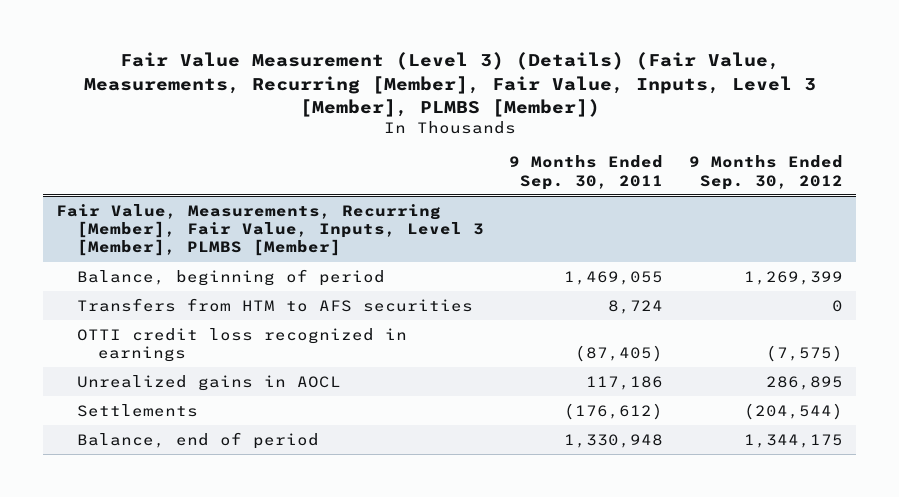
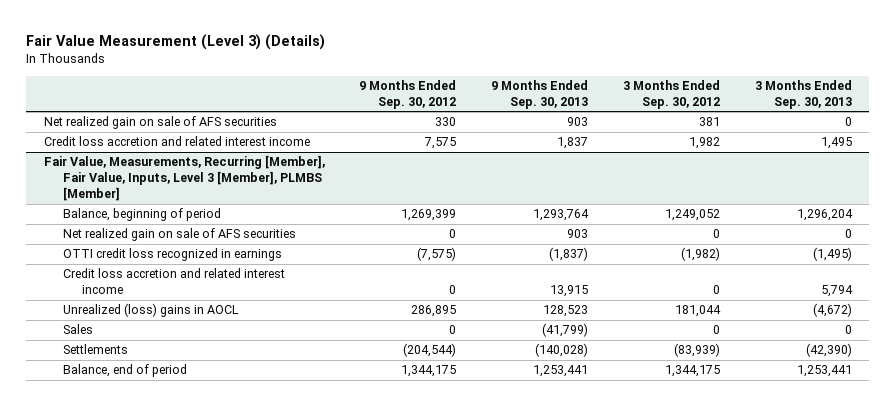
- Fair Value Measurement (Level 3) (Details) (Fair Value, Measurements, Recurring [Member], Fair Value, Inputs, Level 3 [Member], PLMBS [Member])
+ Fair Value Measurement (Level 3) (Details)
- | 9 Months Ended Sep. 30, 2011 | 9 Months Ended Sep. 30, 2012
+ | 9 Months Ended Sep. 30, 2012 | 9 Months Ended Sep. 30, 2013 | 3 Months Ended Sep. 30, 2012 | 3 Months Ended Sep. 30, 2013
+ Net realized gain on sale of AFS securities | 330 | 903 | 381 | 0
+ Credit loss accretion and related interest income | 7,575 | 1,837 | 1,982 | 1,495
@ Fair Value, Measurements, Recurring [Member], Fair Value, Inputs, Level 3 [Member], PLMBS [Member]
- Transfers from HTM to AFS securities | 8,724 | 0
+ Net realized gain on sale of AFS securities | 0 | 903 | 0 | 0
- Unrealized gains in AOCL | 117,186 | 286,895
+ Credit loss accretion and related interest income | 0 | 13,915 | 0 | 5,794
+ Unrealized (loss) gains in AOCL | 286,895 | 128,523 | 181,044 | (4,672)
+ Sales | 0 | (41,799) | 0 | 0

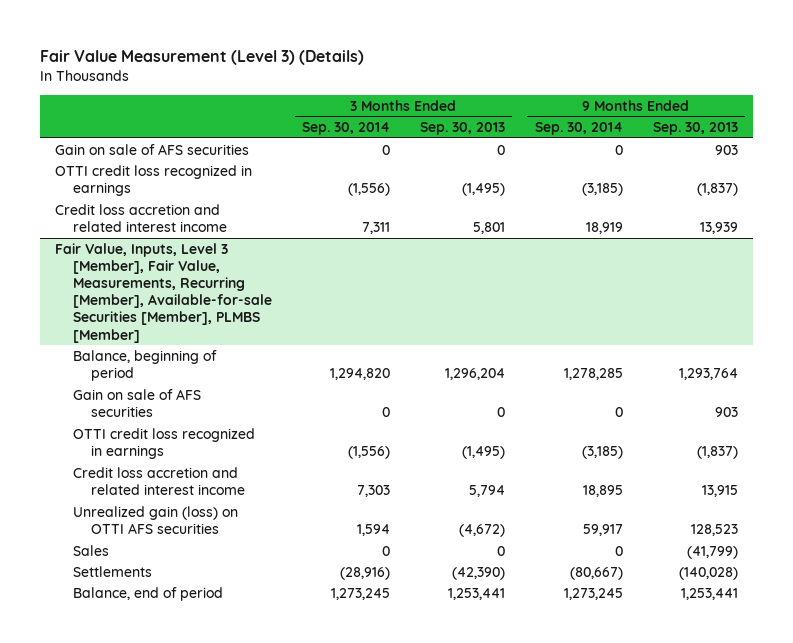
- | 9 Months Ended Sep. 30, 2012 | 9 Months Ended Sep. 30, 2013 | 3 Months Ended Sep. 30, 2012 | 3 Months Ended Sep. 30, 2013
+ | 3 Months Ended Sep. 30, 2014 | 3 Months Ended Sep. 30, 2013 | 9 Months Ended Sep. 30, 2014 | 9 Months Ended Sep. 30, 2013
- Net realized gain on sale of AFS securities | 330 | 903 | 381 | 0
- Credit loss accretion and related interest income | 7,575 | 1,837 | 1,982 | 1,495
- Fair Value, Measurements, Recurring [Member], Fair Value, Inputs, Level 3 [Member], PLMBS [Member]
+ Gain on sale of AFS securities | 0 | 0 | 0 | 903
+ OTTI credit loss recognized in earnings | (1,556) | (1,495) | (3,185) | (1,837)
+ Credit loss accretion and related interest income | 7,311 | 5,801 | 18,919 | 13,939
+ Fair Value, Inputs, Level 3 [Member], Fair Value, Measurements, Recurring [Member], Available-for-sale Securities [Member], PLMBS [Member]
- Net realized gain on sale of AFS securities | 0 | 903 | 0 | 0
+ Gain on sale of AFS securities | 0 | 0 | 0 | 903
- Unrealized (loss) gains in AOCL | 286,895 | 128,523 | 181,044 | (4,672)
+ Unrealized gain (loss) on OTTI AFS securities | 1,594 | (4,672) | 59,917 | 128,523

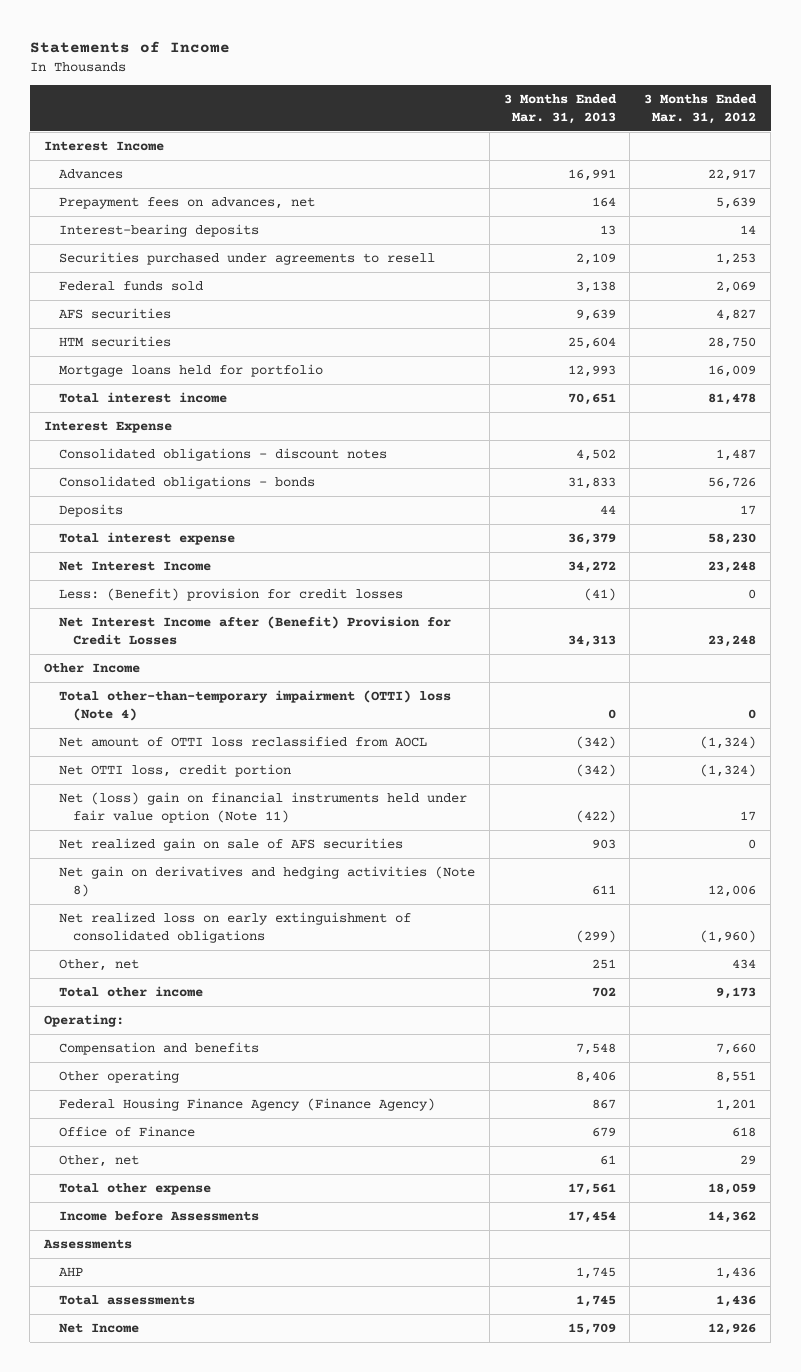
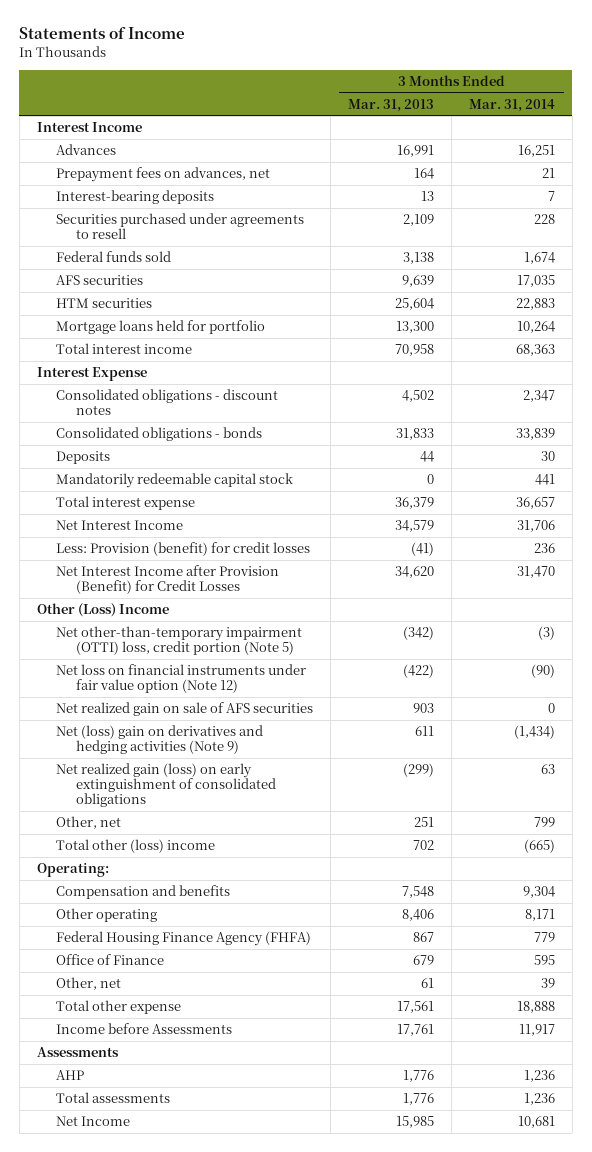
- | 3 Months Ended Mar. 31, 2013 | 3 Months Ended Mar. 31, 2012
+ | 3 Months Ended Mar. 31, 2013 | 3 Months Ended Mar. 31, 2014
- Mortgage loans held for portfolio | 12,993 | 16,009
- Total interest income | 70,651 | 81,478
+ Mortgage loans held for portfolio | 13,300 | 10,264
+ Total interest income | 70,958 | 68,363
+ Mandatorily redeemable capital stock | 0 | 441
- Net Interest Income | 34,272 | 23,248
- Less: (Benefit) provision for credit losses | (41) | 0
- Net Interest Income after (Benefit) Provision for Credit Losses | 34,313 | 23,248
- Other Income
- Total other-than-temporary impairment (OTTI) loss (Note 4) | 0 | 0
- Net amount of OTTI loss reclassified from AOCL | (342) | (1,324)
- Net OTTI loss, credit portion | (342) | (1,324)
- Net (loss) gain on financial instruments held under fair value option (Note 11) | (422) | 17
+ Net Interest Income | 34,579 | 31,706
+ Less: Provision (benefit) for credit losses | (41) | 236
+ Net Interest Income after Provision (Benefit) for Credit Losses | 34,620 | 31,470
+ Other (Loss) Income
+ Net other-than-temporary impairment (OTTI) loss, credit portion (Note 5) | (342) | (3)
+ Net loss on financial instruments under fair value option (Note 12) | (422) | (90)
- Net gain on derivatives and hedging activities (Note 8) | 611 | 12,006
- Net realized loss on early extinguishment of consolidated obligations | (299) | (1,960)
+ Net (loss) gain on derivatives and hedging activities (Note 9) | 611 | (1,434)
+ Net realized gain (loss) on early extinguishment of consolidated obligations | (299) | 63
- Total other income | 702 | 9,173
+ Total other (loss) income | 702 | (665)
- Federal Housing Finance Agency (Finance Agency) | 867 | 1,201
+ Federal Housing Finance Agency (FHFA) | 867 | 779
- Income before Assessments | 17,454 | 14,362
+ Income before Assessments | 17,761 | 11,917
- AHP | 1,745 | 1,436
- Total assessments | 1,745 | 1,436
- Net Income | 15,709 | 12,926
+ AHP | 1,776 | 1,236
+ Total assessments | 1,776 | 1,236
+ Net Income | 15,985 | 10,681

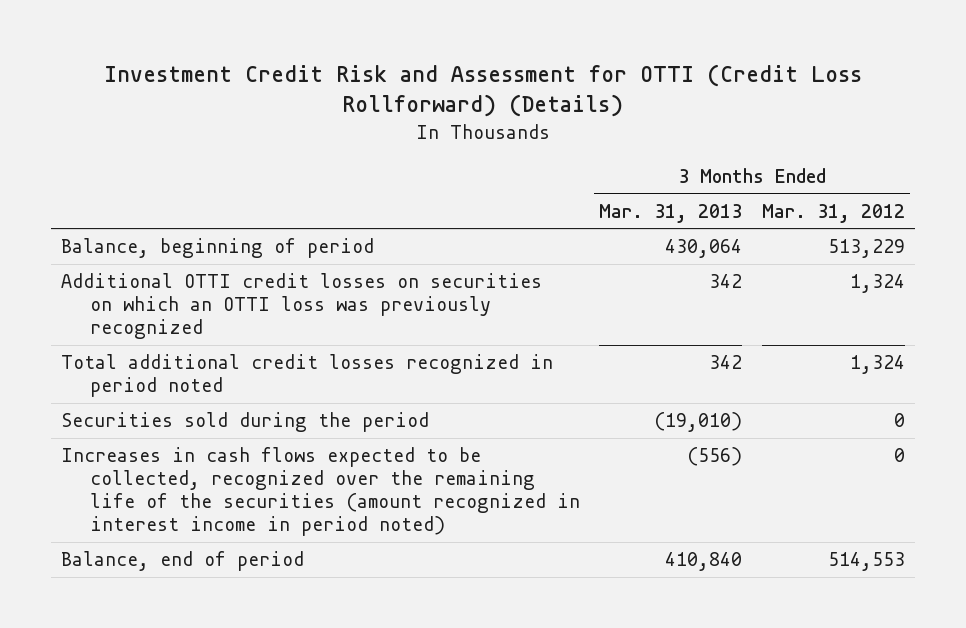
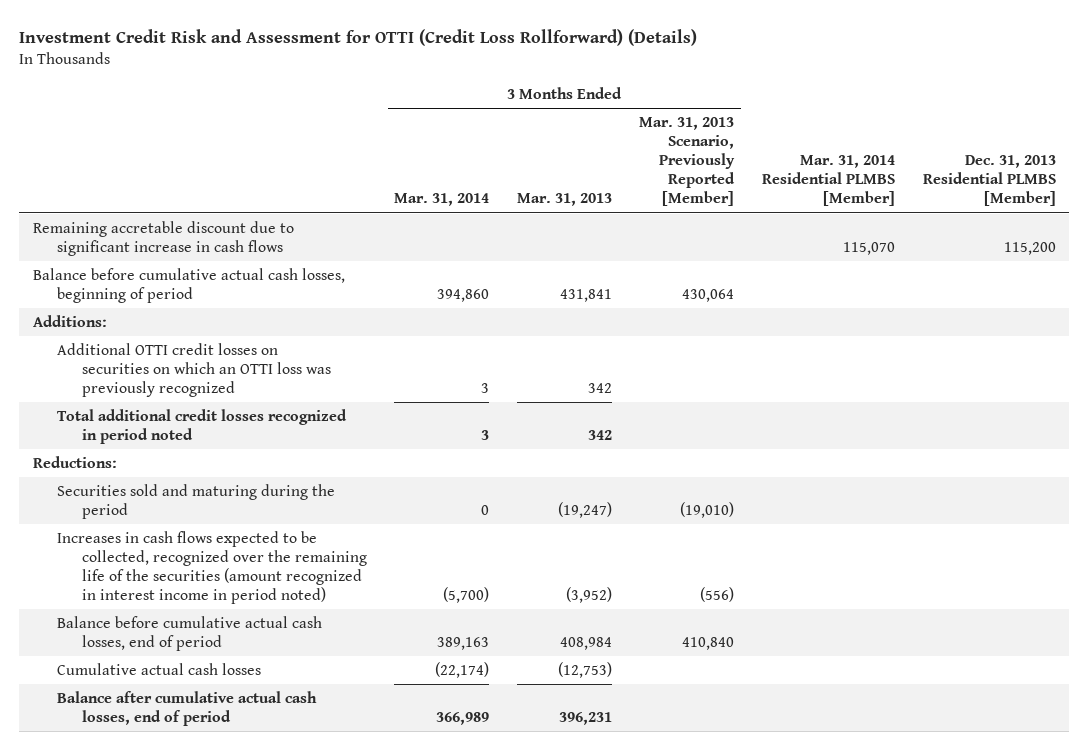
- | 3 Months Ended Mar. 31, 2013 | 3 Months Ended Mar. 31, 2012
+ | 3 Months Ended Mar. 31, 2014 | 3 Months Ended Mar. 31, 2013 | 3 Months Ended Mar. 31, 2013 Scenario, Previously Reported [Member] | Mar. 31, 2014 Residential PLMBS [Member] | Dec. 31, 2013 Residential PLMBS [Member]
- Balance, beginning of period | 430,064 | 513,229
+ Remaining accretable discount due to significant increase in cash flows | | | | 115,070 | 115,200
+ Balance before cumulative actual cash losses, beginning of period | 394,860 | 431,841 | 430,064 | |
+ Additions:
- Securities sold during the period | (19,010) | 0
- Increases in cash flows expected to be collected, recognized over the remaining life of the securities (amount recognized in interest income in period noted) | (556) | 0
- Balance, end of period | 410,840 | 514,553
+ Reductions:
+ Securities sold and maturing during the period | 0 | (19,247) | (19,010) | |
+ Increases in cash flows expected to be collected, recognized over the remaining life of the securities (amount recognized in interest income in period noted) | (5,700) | (3,952) | (556) | |
+ Balance before cumulative actual cash losses, end of period | 389,163 | 408,984 | 410,840 | |
+ Cumulative actual cash losses | (22,174) | (12,753) | | |
+ Balance after cumulative actual cash losses, end of period | 366,989 | 396,231 | | |

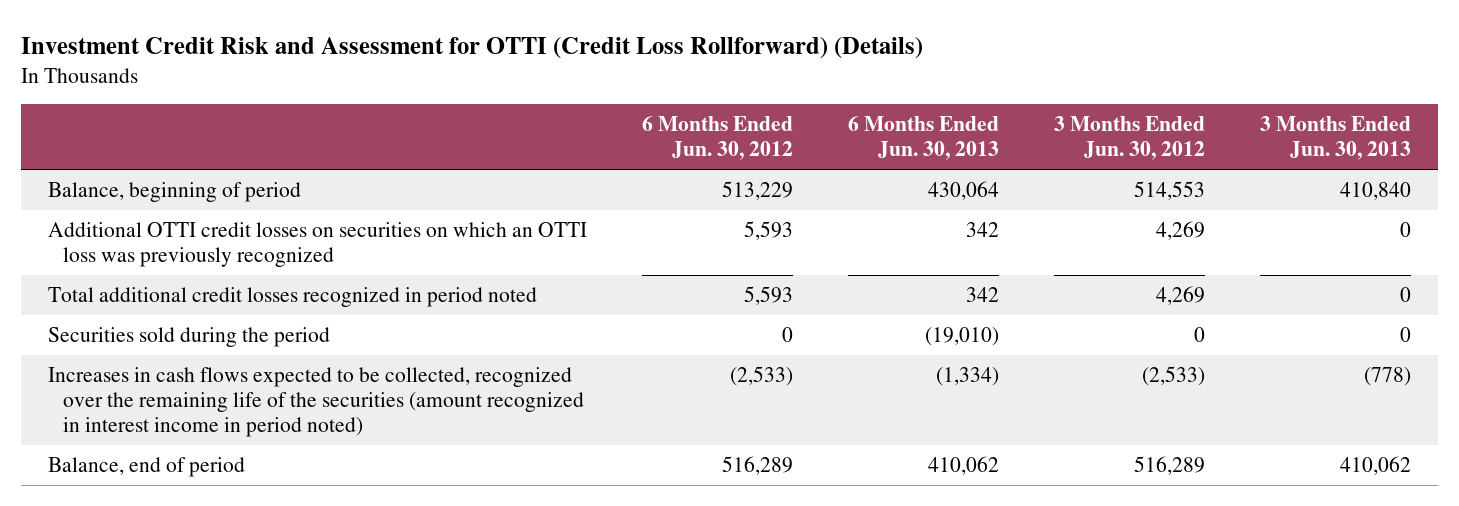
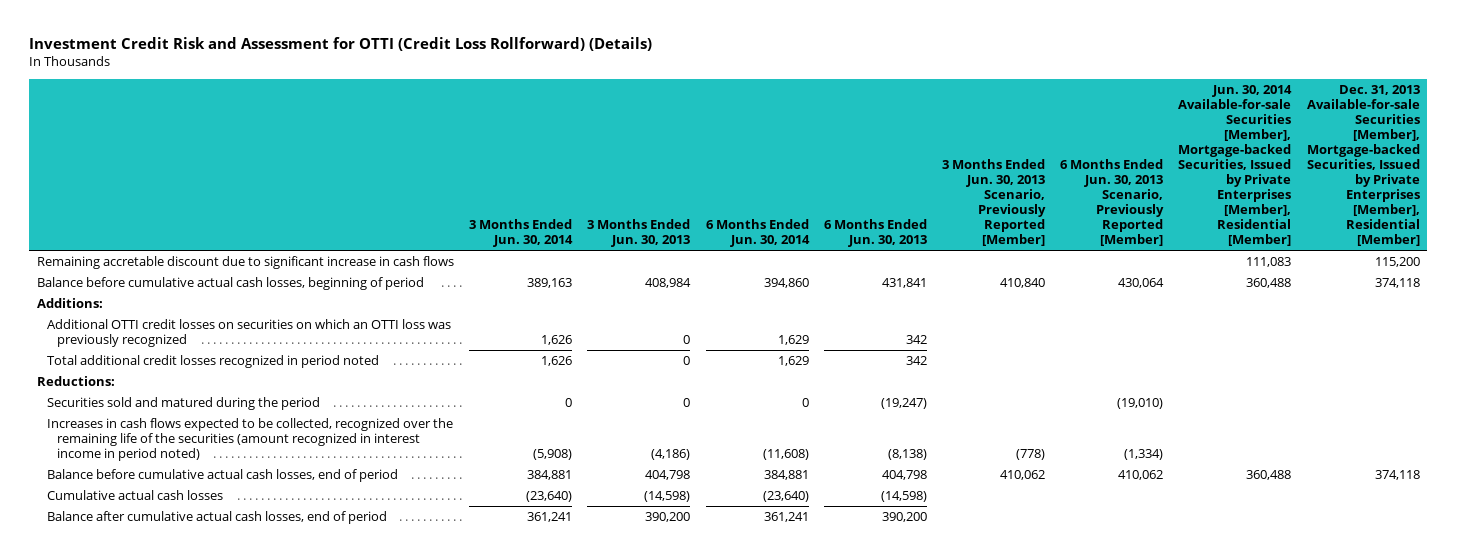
- | 6 Months Ended Jun. 30, 2012 | 6 Months Ended Jun. 30, 2013 | 3 Months Ended Jun. 30, 2012 | 3 Months Ended Jun. 30, 2013
+ | 3 Months Ended Jun. 30, 2014 | 3 Months Ended Jun. 30, 2013 | 6 Months Ended Jun. 30, 2014 | 6 Months Ended Jun. 30, 2013 | 3 Months Ended Jun. 30, 2013 Scenario, Previously Reported [Member] | 6 Months Ended Jun. 30, 2013 Scenario, Previously Reported [Member] | Jun. 30, 2014 Available-for-sale Securities [Member], Mortgage-backed Securities, Issued by Private Enterprises [Member], Residential [Member] | Dec. 31, 2013 Available-for-sale Securities [Member], Mortgage-backed Securities, Issued by Private Enterprises [Member], Residential [Member]
- Balance, beginning of period | 513,229 | 430,064 | 514,553 | 410,840
+ Remaining accretable discount due to significant increase in cash flows | | | | | | | 111,083 | 115,200
+ Balance before cumulative actual cash losses, beginning of period | 389,163 | 408,984 | 394,860 | 431,841 | 410,840 | 430,064 | 360,488 | 374,118
+ Additions:
- Securities sold during the period | 0 | (19,010) | 0 | 0
- Increases in cash flows expected to be collected, recognized over the remaining life of the securities (amount recognized in interest income in period noted) | (2,533) | (1,334) | (2,533) | (778)
- Balance, end of period | 516,289 | 410,062 | 516,289 | 410,062
+ Reductions:
+ Securities sold and matured during the period | 0 | 0 | 0 | (19,247) | | (19,010) | |
+ Increases in cash flows expected to be collected, recognized over the remaining life of the securities (amount recognized in interest income in period noted) | (5,908) | (4,186) | (11,608) | (8,138) | (778) | (1,334) | |
+ Balance before cumulative actual cash losses, end of period | 384,881 | 404,798 | 384,881 | 404,798 | 410,062 | 410,062 | 360,488 | 374,118
+ Cumulative actual cash losses | (23,640) | (14,598) | (23,640) | (14,598) | | | |
+ Balance after cumulative actual cash losses, end of period | 361,241 | 390,200 | 361,241 | 390,200 | | | |

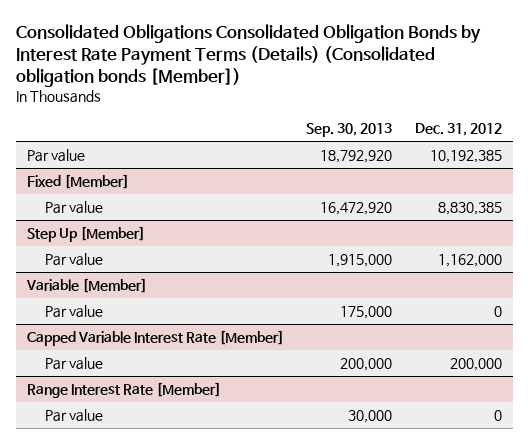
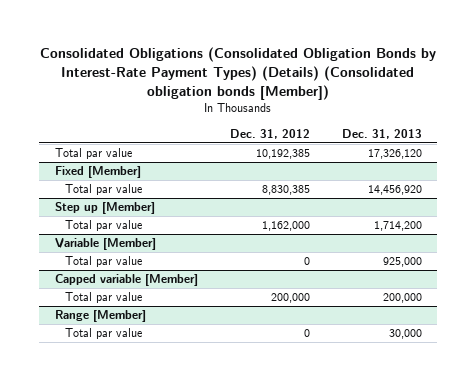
- Consolidated Obligations Consolidated Obligation Bonds by Interest Rate Payment Terms (Details) (Consolidated obligation bonds [Member])
+ Consolidated Obligations (Consolidated Obligation Bonds by Interest-Rate Payment Types) (Details) (Consolidated obligation bonds [Member])
- | Sep. 30, 2013 | Dec. 31, 2012
+ | Dec. 31, 2012 | Dec. 31, 2013
- Par value | 18,792,920 | 10,192,385
+ Total par value | 10,192,385 | 17,326,120
@ Fixed [Member]
- Par value | 16,472,920 | 8,830,385
- Step Up [Member]
- Par value | 1,915,000 | 1,162,000
@ Fixed [Member]
+ Total par value | 8,830,385 | 14,456,920
+ Step up [Member]
+ Total par value | 1,162,000 | 1,714,200
@ Variable [Member]
- Par value | 175,000 | 0
- Capped Variable Interest Rate [Member]
- Par value | 200,000 | 200,000
- Range Interest Rate [Member]
- Par value | 30,000 | 0
@ Variable [Member]
+ Total par value | 0 | 925,000
+ Capped variable [Member]
+ Total par value | 200,000 | 200,000
+ Range [Member]
+ Total par value | 0 | 30,000

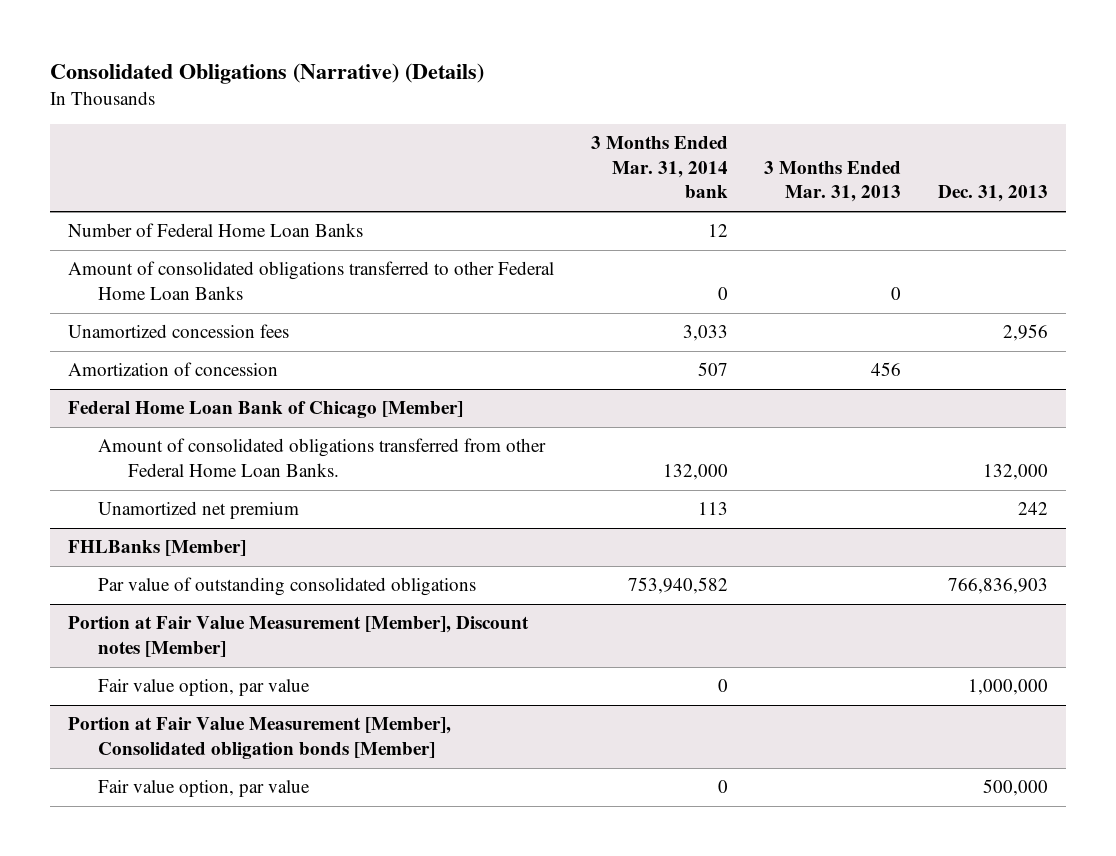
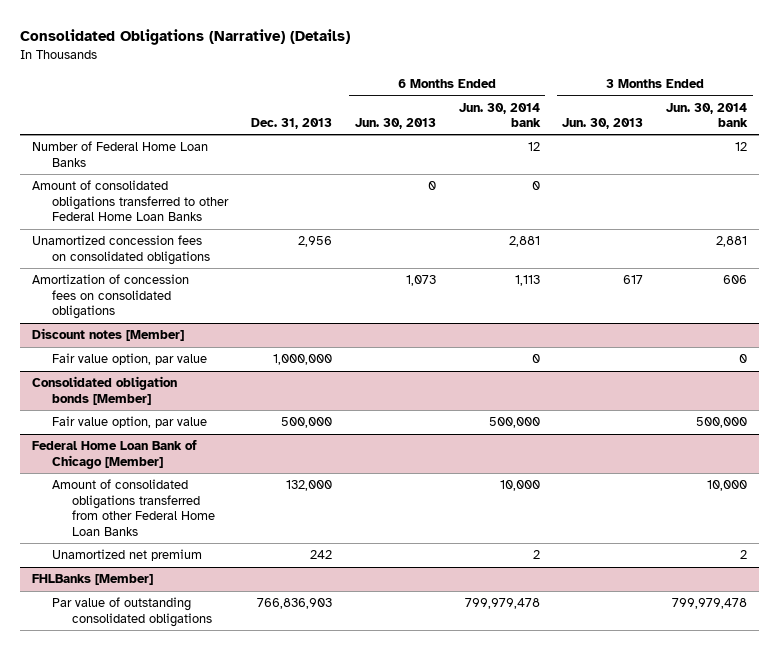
- | 3 Months Ended Mar. 31, 2014 bank | 3 Months Ended Mar. 31, 2013 | Dec. 31, 2013
+ | Dec. 31, 2013 | 6 Months Ended Jun. 30, 2013 | 6 Months Ended Jun. 30, 2014 bank | 3 Months Ended Jun. 30, 2013 | 3 Months Ended Jun. 30, 2014 bank
- Unamortized concession fees | 3,033 | | 2,956
- Amortization of concession | 507 | 456 |
+ Unamortized concession fees on consolidated obligations | 2,956 | | 2,881 | | 2,881
+ Amortization of concession fees on consolidated obligations | | 1,073 | 1,113 | 617 | 606
+ Discount notes [Member]
+ Fair value option, par value | 1,000,000 | | 0 | | 0
+ Consolidated obligation bonds [Member]
+ Fair value option, par value | 500,000 | | 500,000 | | 500,000
@ Federal Home Loan Bank of Chicago [Member]
- Amount of consolidated obligations transferred from other Federal Home Loan Banks. | 132,000 | | 132,000
+ Amount of consolidated obligations transferred from other Federal Home Loan Banks | 132,000 | | 10,000 | | 10,000
- Portion at Fair Value Measurement [Member], Discount notes [Member]
- Fair value option, par value | 0 | | 1,000,000
- Portion at Fair Value Measurement [Member], Consolidated obligation bonds [Member]
- Fair value option, par value | 0 | | 500,000

